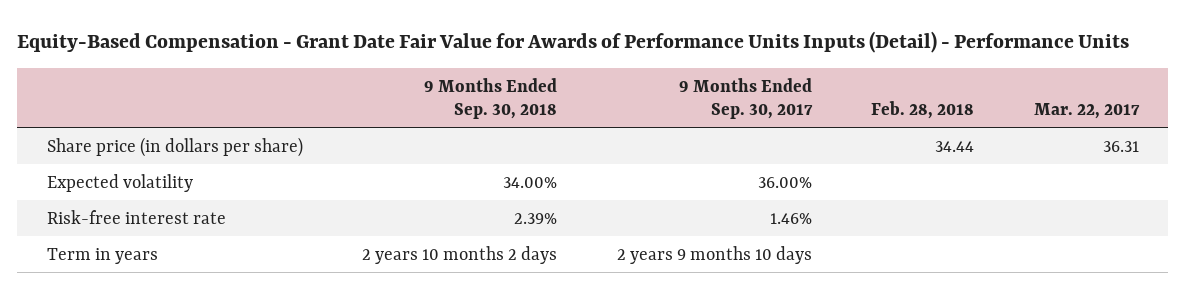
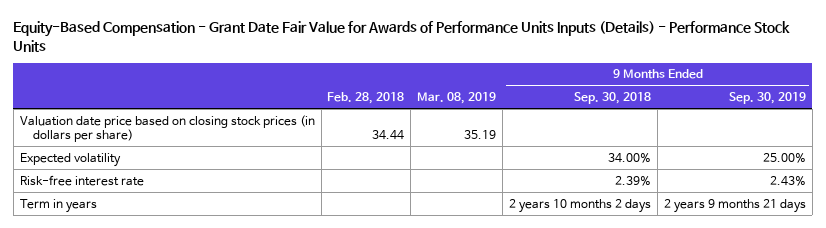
- Equity-Based Compensation - Grant Date Fair Value for Awards of Performance Units Inputs (Detail) - Performance Units
+ Equity-Based Compensation - Grant Date Fair Value for Awards of Performance Units Inputs (Details) - Performance Stock Units
- | 9 Months Ended Sep. 30, 2018 | 9 Months Ended Sep. 30, 2017 | Feb. 28, 2018 | Mar. 22, 2017
+ | Feb. 28, 2018 | Mar. 08, 2019 | 9 Months Ended Sep. 30, 2018 | 9 Months Ended Sep. 30, 2019
- Share price (in dollars per share) | | | 34.44 | 36.31
+ Valuation date price based on closing stock prices (in dollars per share) | 34.44 | 35.19 | |

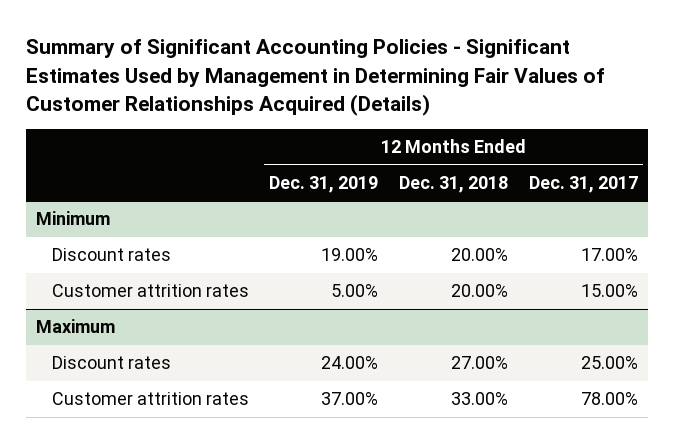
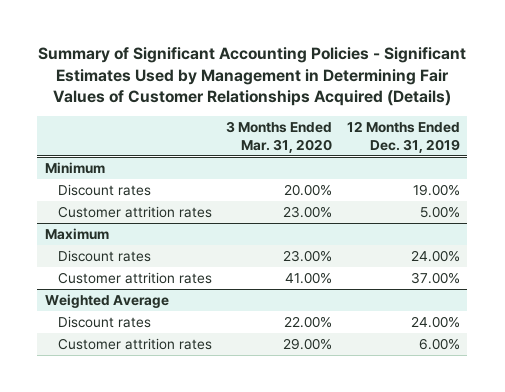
- | 12 Months Ended Dec. 31, 2019 | 12 Months Ended Dec. 31, 2018 | 12 Months Ended Dec. 31, 2017
+ | 3 Months Ended Mar. 31, 2020 | 12 Months Ended Dec. 31, 2019
+ Weighted Average
+ Discount rates | 22.00% | 24.00%
+ Customer attrition rates | 29.00% | 6.00%

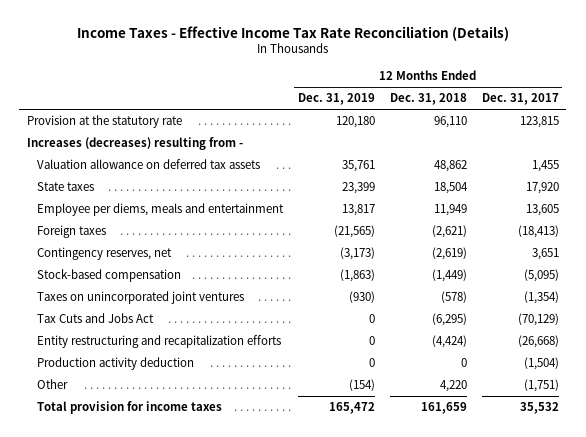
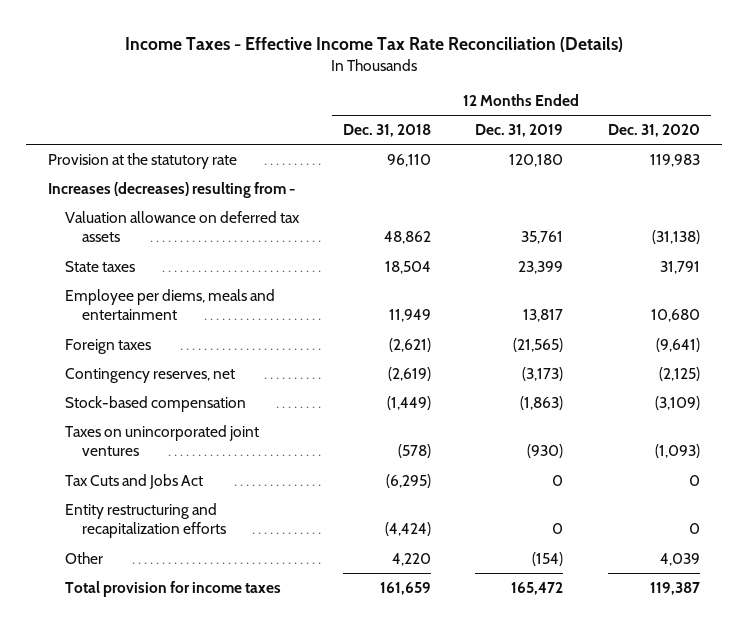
- | 12 Months Ended Dec. 31, 2019 | 12 Months Ended Dec. 31, 2018 | 12 Months Ended Dec. 31, 2017
+ | 12 Months Ended Dec. 31, 2018 | 12 Months Ended Dec. 31, 2019 | 12 Months Ended Dec. 31, 2020
- Production activity deduction | 0 | 0 | (1,504)

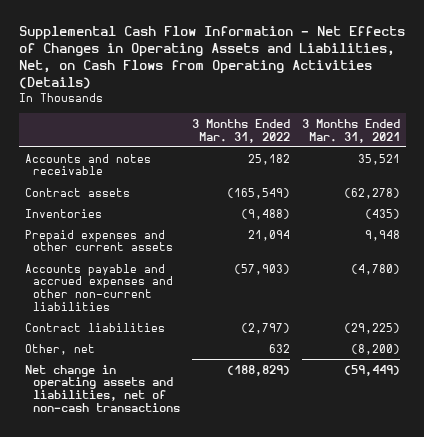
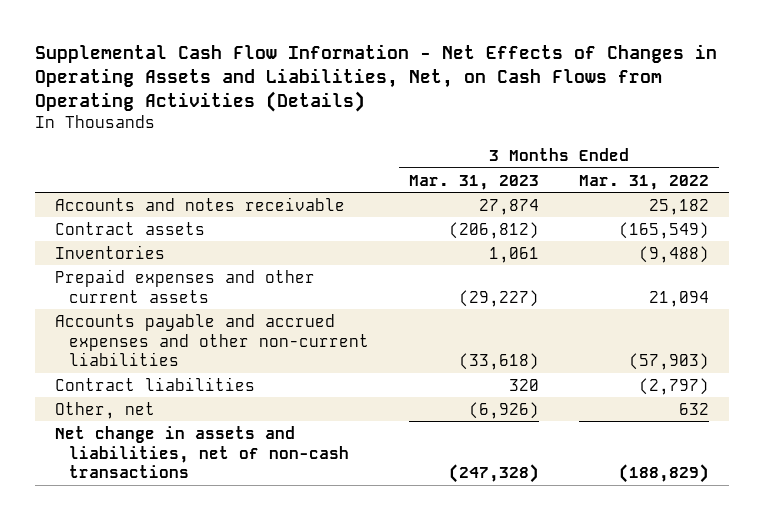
- | 3 Months Ended Mar. 31, 2022 | 3 Months Ended Mar. 31, 2021
+ | 3 Months Ended Mar. 31, 2023 | 3 Months Ended Mar. 31, 2022
- Net change in operating assets and liabilities, net of non-cash transactions | (188,829) | (59,449)
+ Net change in assets and liabilities, net of non-cash transactions | (247,328) | (188,829)

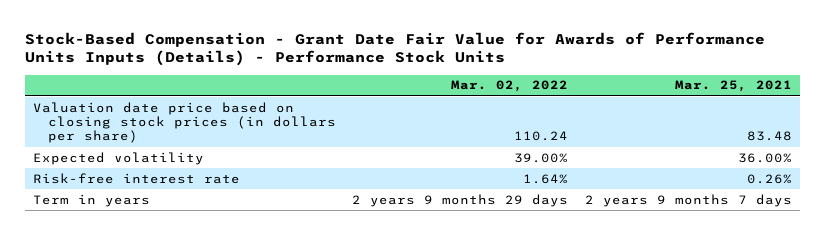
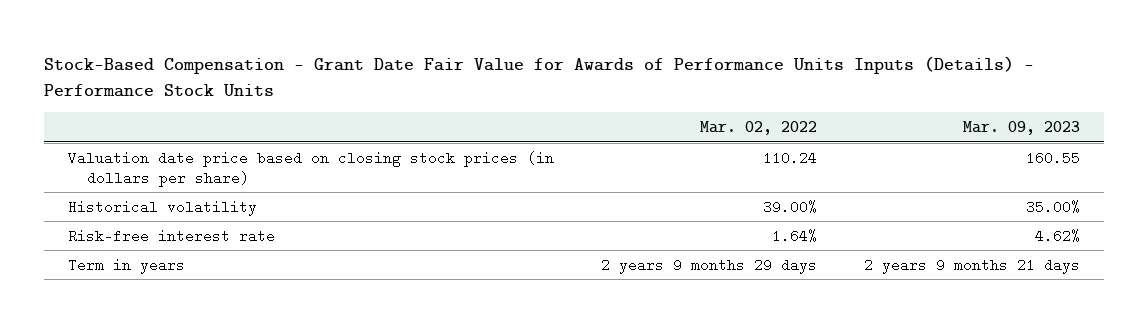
- | Mar. 02, 2022 | Mar. 25, 2021
+ | Mar. 02, 2022 | Mar. 09, 2023
- Expected volatility | 39.00% | 36.00%
+ Historical volatility | 39.00% | 35.00%

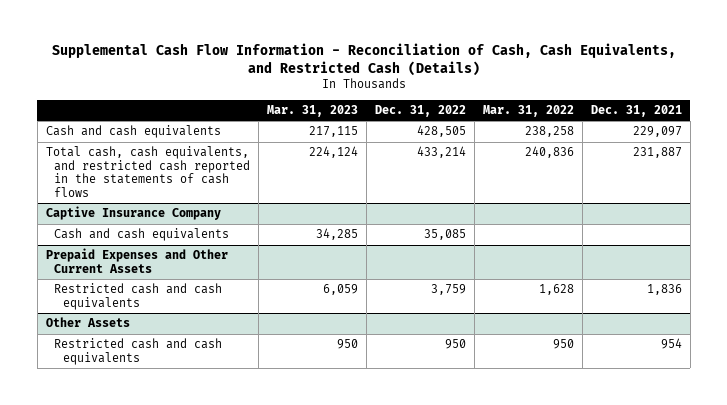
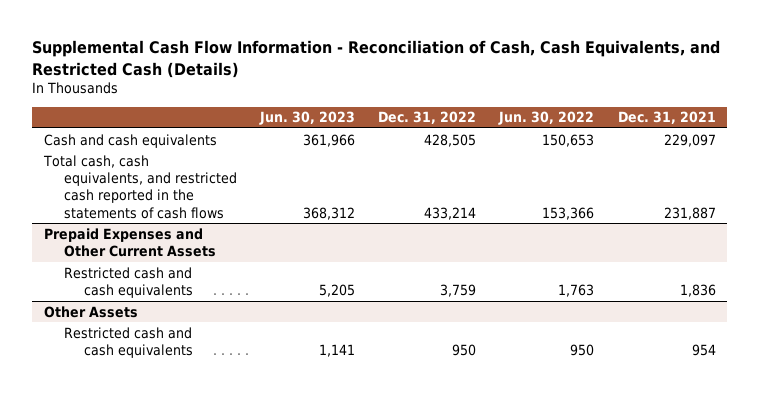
- | Mar. 31, 2023 | Dec. 31, 2022 | Mar. 31, 2022 | Dec. 31, 2021
+ | Jun. 30, 2023 | Dec. 31, 2022 | Jun. 30, 2022 | Dec. 31, 2021
- Captive Insurance Company
- Cash and cash equivalents | 34,285 | 35,085 | |

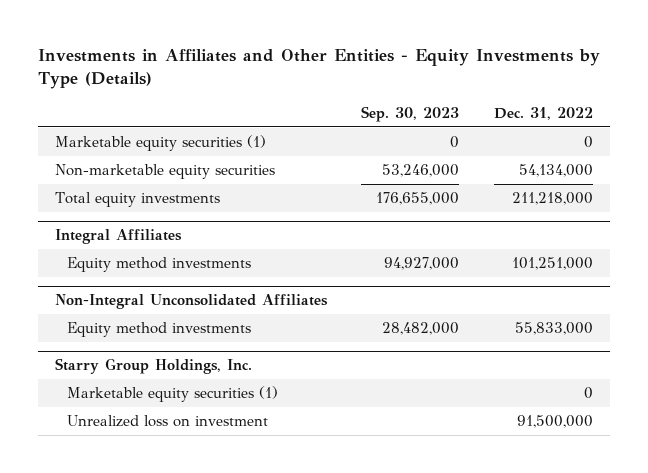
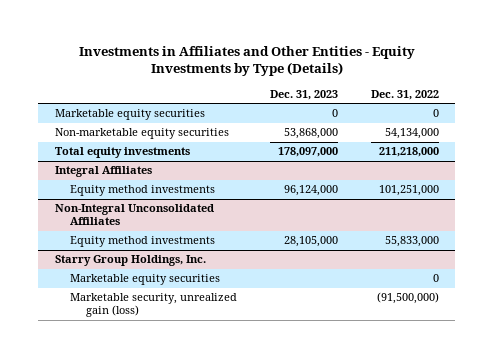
- | Sep. 30, 2023 | Dec. 31, 2022
+ | Dec. 31, 2023 | Dec. 31, 2022
- Marketable equity securities (1) | 0 | 0
+ Marketable equity securities | 0 | 0
@ Starry Group Holdings, Inc.
- Marketable equity securities (1) | | 0
- Unrealized loss on investment | | 91,500,000
+ Marketable equity securities | | 0
+ Marketable security, unrealized gain (loss) | | (91,500,000)

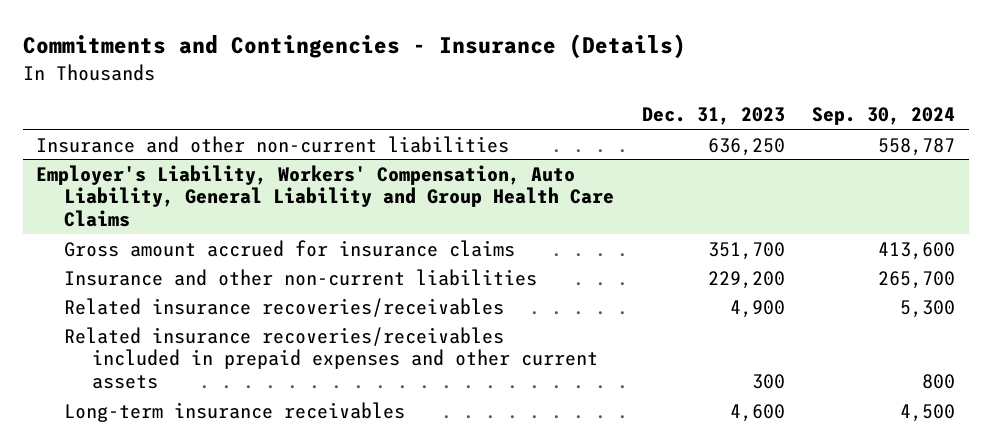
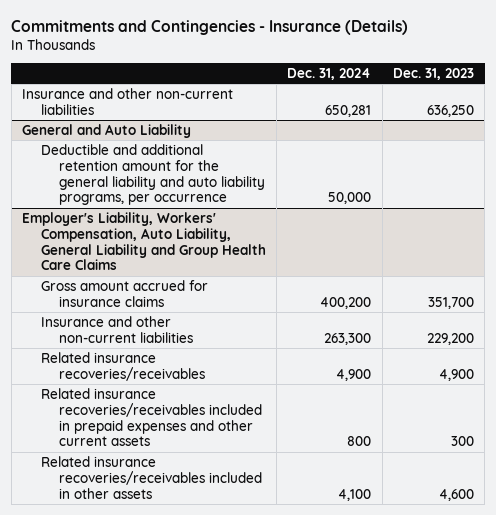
- | Dec. 31, 2023 | Sep. 30, 2024
+ | Dec. 31, 2024 | Dec. 31, 2023
+ General and Auto Liability
+ Deductible and additional retention amount for the general liability and auto liability programs, per occurrence | 50,000 |
@ Employer's Liability, Workers' Compensation, Auto Liability, General Liability and Group Health Care Claims
- Long-term insurance receivables | 4,600 | 4,500
+ Related insurance recoveries/receivables included in other assets | 4,100 | 4,600

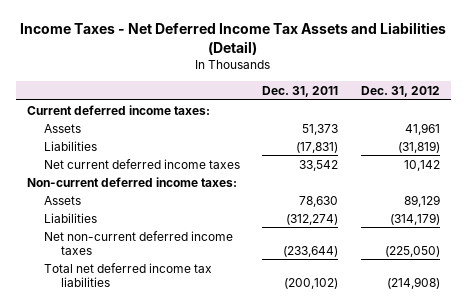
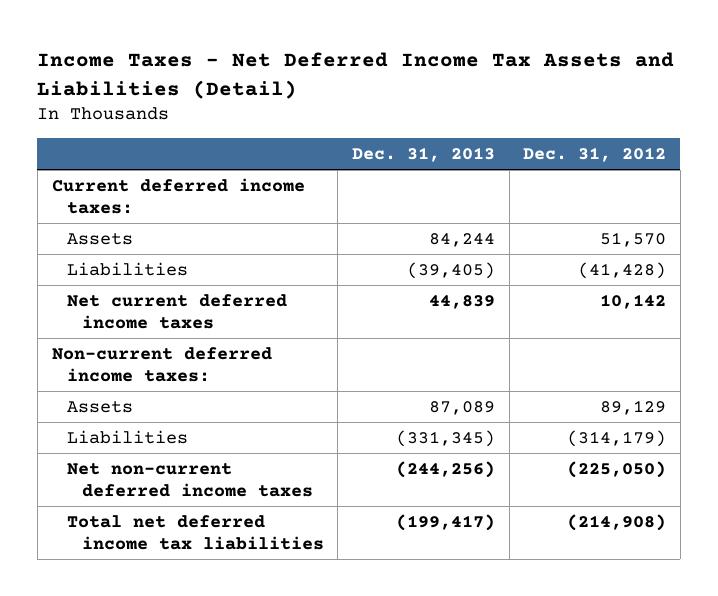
- | Dec. 31, 2011 | Dec. 31, 2012
+ | Dec. 31, 2013 | Dec. 31, 2012
- Assets | 51,373 | 41,961
- Liabilities | (17,831) | (31,819)
+ Assets | 84,244 | 51,570
+ Liabilities | (39,405) | (41,428)

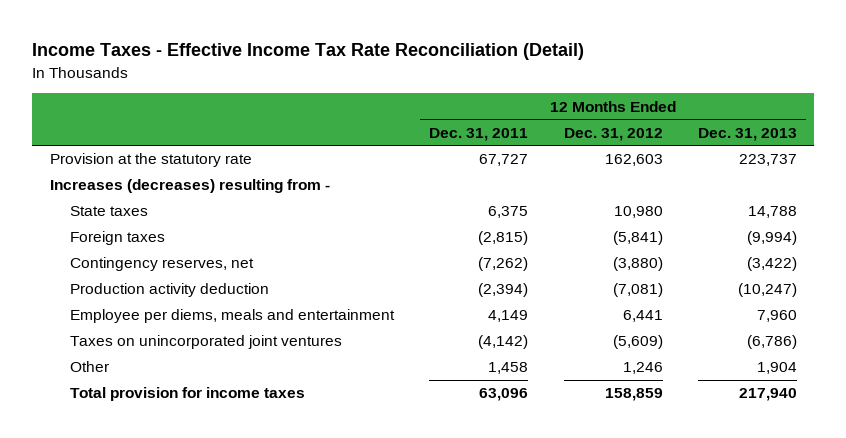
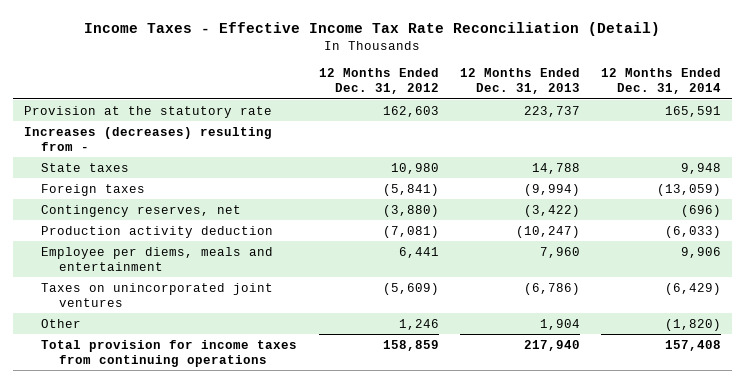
- | 12 Months Ended Dec. 31, 2011 | 12 Months Ended Dec. 31, 2012 | 12 Months Ended Dec. 31, 2013
+ | 12 Months Ended Dec. 31, 2012 | 12 Months Ended Dec. 31, 2013 | 12 Months Ended Dec. 31, 2014
- Total provision for income taxes | 63,096 | 158,859 | 217,940
+ Total provision for income taxes from continuing operations | 158,859 | 217,940 | 157,408

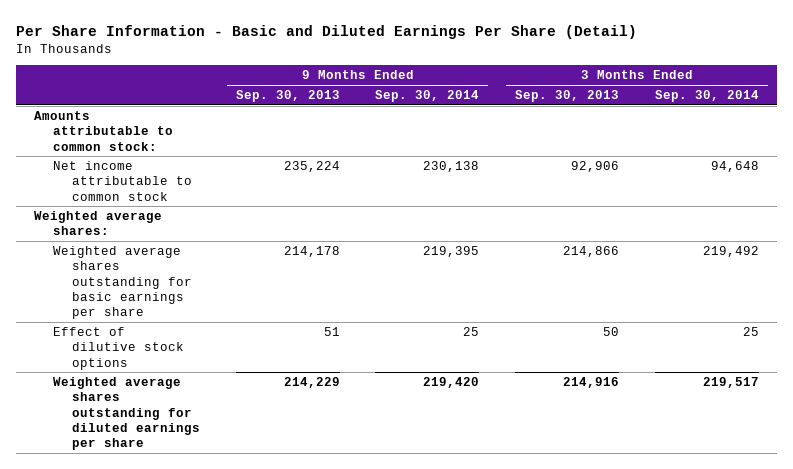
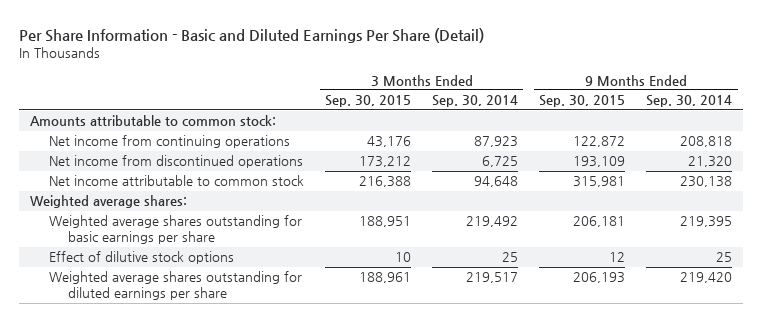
- | 9 Months Ended Sep. 30, 2013 | 9 Months Ended Sep. 30, 2014 | 3 Months Ended Sep. 30, 2013 | 3 Months Ended Sep. 30, 2014
+ | 3 Months Ended Sep. 30, 2015 | 3 Months Ended Sep. 30, 2014 | 9 Months Ended Sep. 30, 2015 | 9 Months Ended Sep. 30, 2014
+ Net income from continuing operations | 43,176 | 87,923 | 122,872 | 208,818
+ Net income from discontinued operations | 173,212 | 6,725 | 193,109 | 21,320

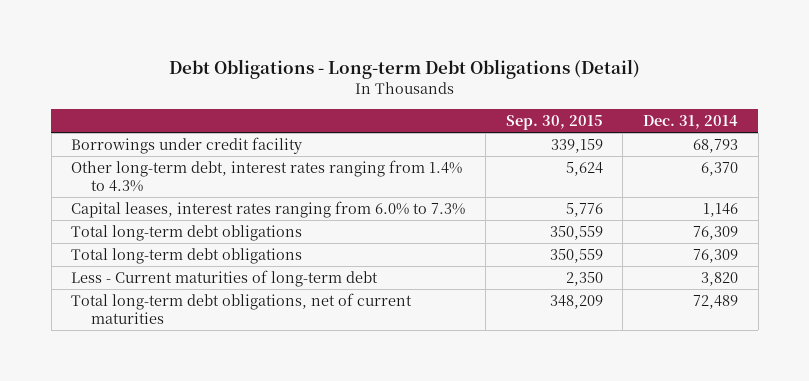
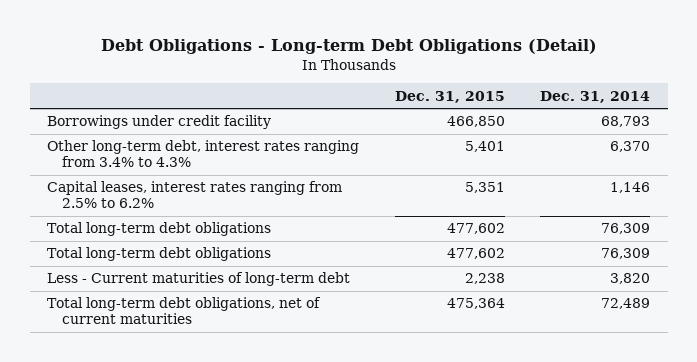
- | Sep. 30, 2015 | Dec. 31, 2014
+ | Dec. 31, 2015 | Dec. 31, 2014
- Other long-term debt, interest rates ranging from 1.4% to 4.3% | 5,624 | 6,370
- Capital leases, interest rates ranging from 6.0% to 7.3% | 5,776 | 1,146
+ Other long-term debt, interest rates ranging from 3.4% to 4.3% | 5,401 | 6,370
+ Capital leases, interest rates ranging from 2.5% to 6.2% | 5,351 | 1,146

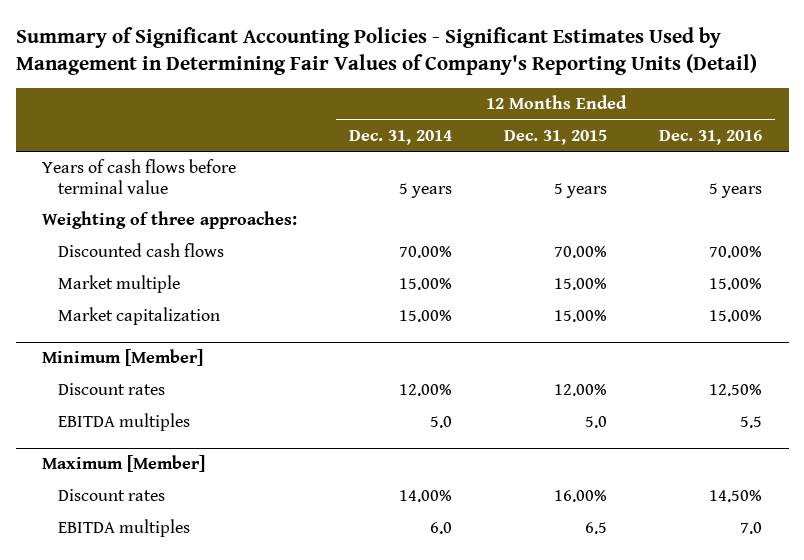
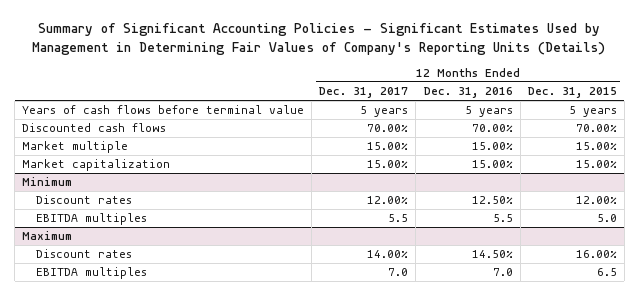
- Summary of Significant Accounting Policies - Significant Estimates Used by Management in Determining Fair Values of Company's Reporting Units (Detail)
+ Summary of Significant Accounting Policies - Significant Estimates Used by Management in Determining Fair Values of Company's Reporting Units (Details)
- | 12 Months Ended Dec. 31, 2014 | 12 Months Ended Dec. 31, 2015 | 12 Months Ended Dec. 31, 2016
+ | 12 Months Ended Dec. 31, 2017 | 12 Months Ended Dec. 31, 2016 | 12 Months Ended Dec. 31, 2015
- Weighting of three approaches:
- Minimum [Member]
+ Minimum
- Maximum [Member]
+ Maximum

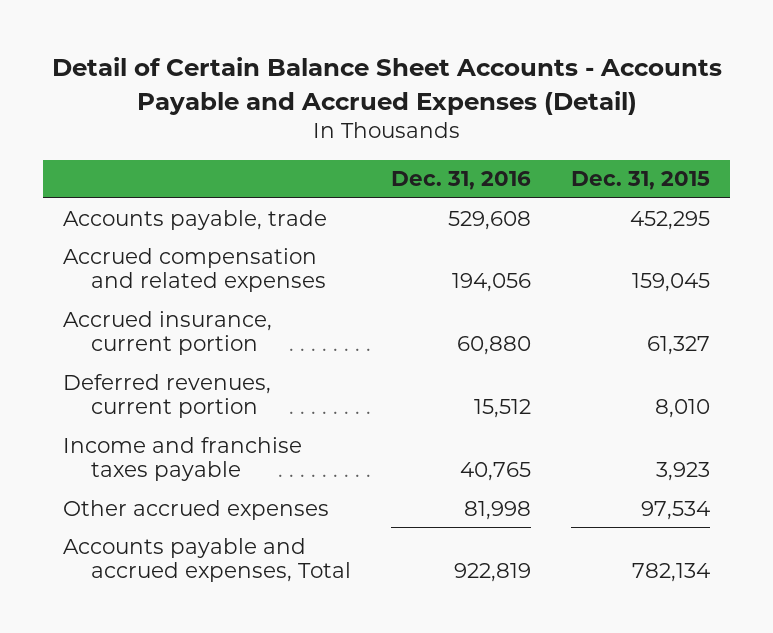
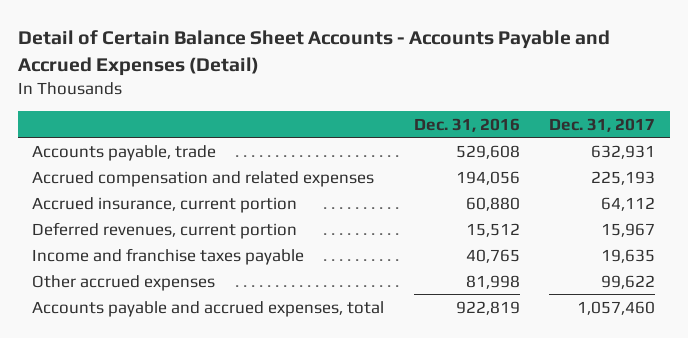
- | Dec. 31, 2016 | Dec. 31, 2015
+ | Dec. 31, 2016 | Dec. 31, 2017
- Accounts payable and accrued expenses, Total | 922,819 | 782,134
+ Accounts payable and accrued expenses, total | 922,819 | 1,057,460

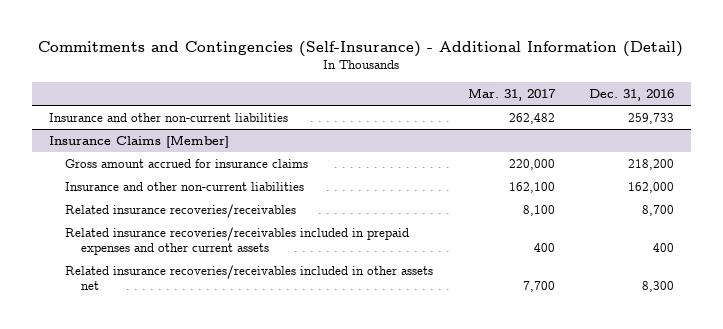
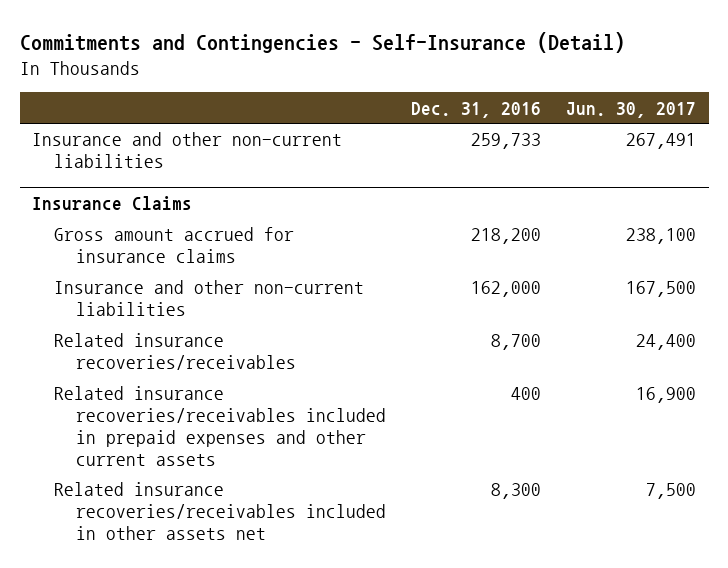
- Commitments and Contingencies (Self-Insurance) - Additional Information (Detail)
+ Commitments and Contingencies - Self-Insurance (Detail)
- | Mar. 31, 2017 | Dec. 31, 2016
+ | Dec. 31, 2016 | Jun. 30, 2017
- Insurance Claims [Member]
+ Insurance Claims

